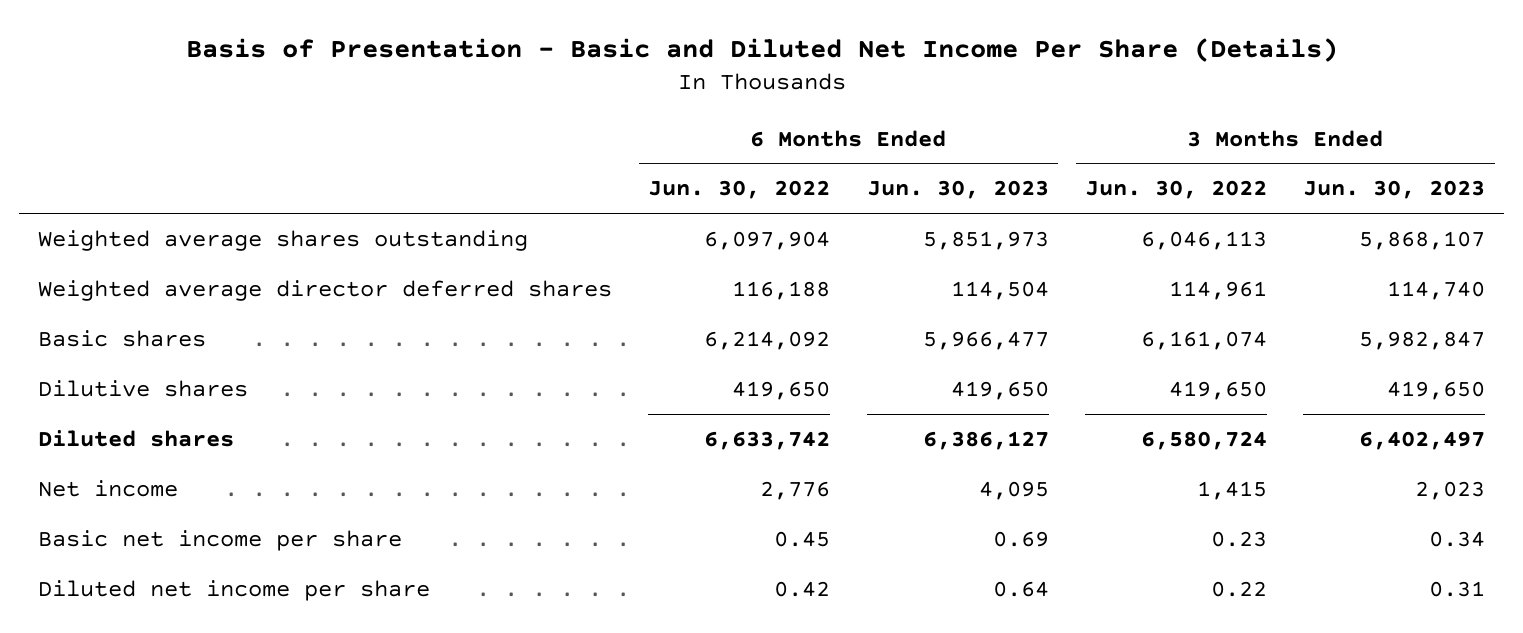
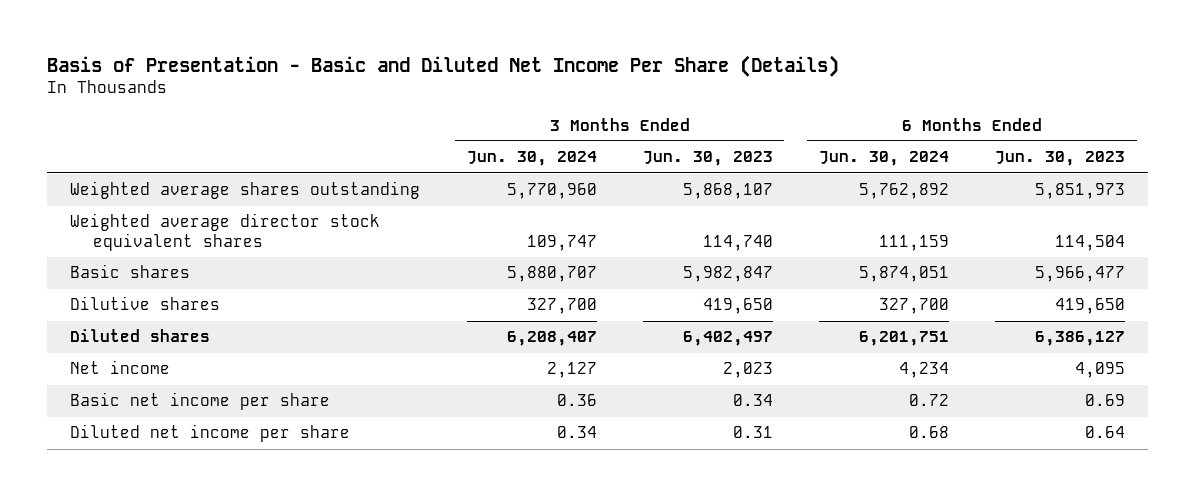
- | 6 Months Ended Jun. 30, 2022 | 6 Months Ended Jun. 30, 2023 | 3 Months Ended Jun. 30, 2022 | 3 Months Ended Jun. 30, 2023
+ | 3 Months Ended Jun. 30, 2024 | 3 Months Ended Jun. 30, 2023 | 6 Months Ended Jun. 30, 2024 | 6 Months Ended Jun. 30, 2023
- Weighted average director deferred shares | 116,188 | 114,504 | 114,961 | 114,740
+ Weighted average director stock equivalent shares | 109,747 | 114,740 | 111,159 | 114,504

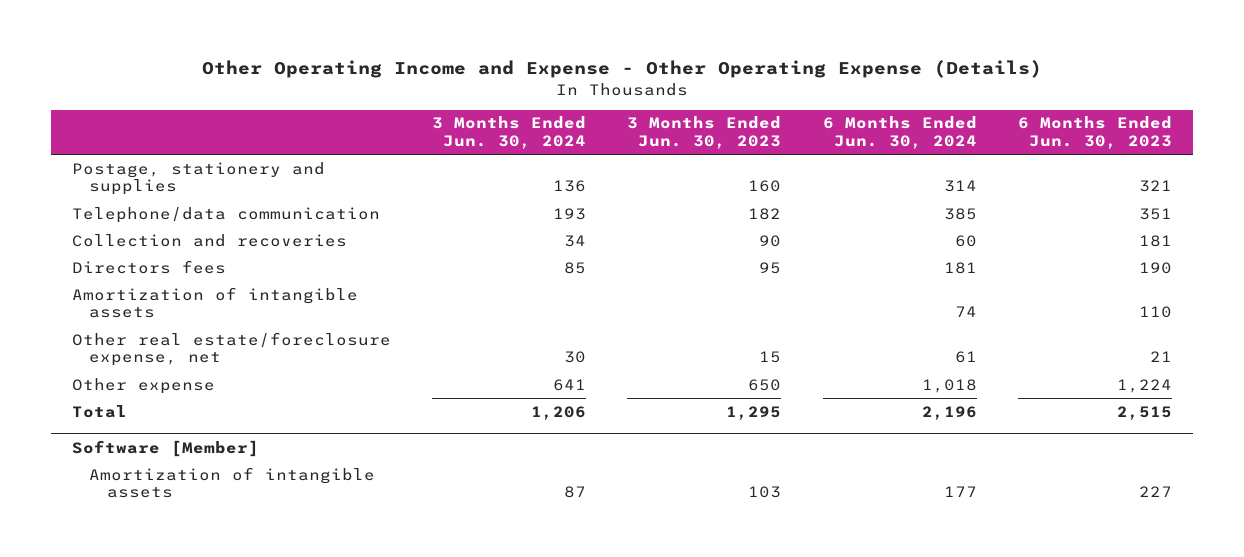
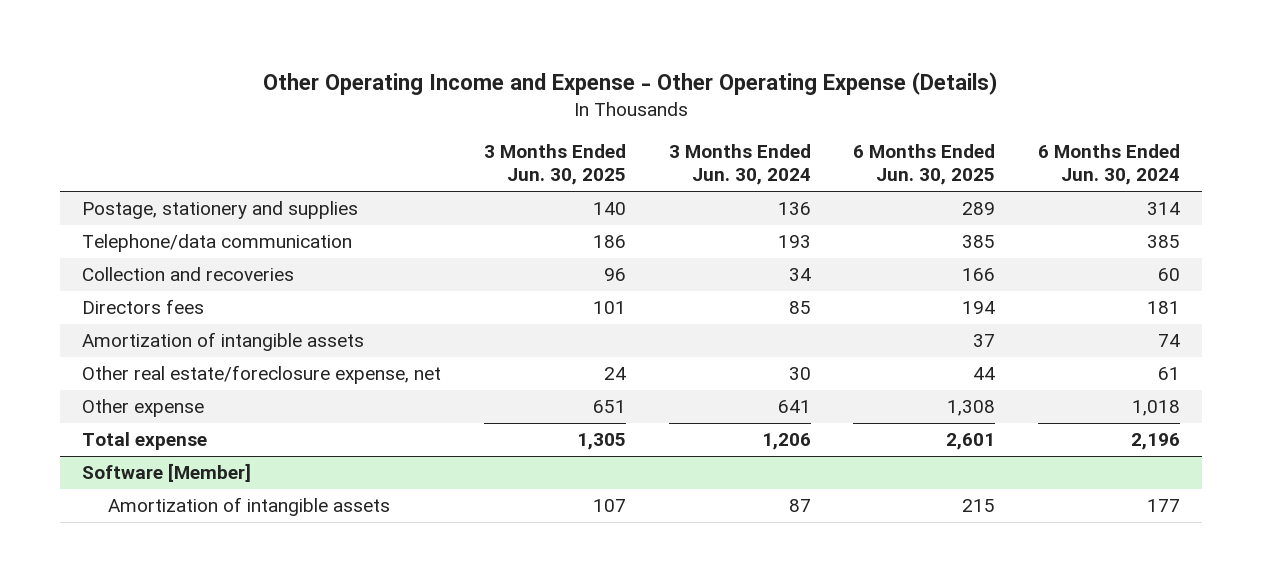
- | 3 Months Ended Jun. 30, 2024 | 3 Months Ended Jun. 30, 2023 | 6 Months Ended Jun. 30, 2024 | 6 Months Ended Jun. 30, 2023
+ | 3 Months Ended Jun. 30, 2025 | 3 Months Ended Jun. 30, 2024 | 6 Months Ended Jun. 30, 2025 | 6 Months Ended Jun. 30, 2024
- Total | 1,206 | 1,295 | 2,196 | 2,515
+ Total expense | 1,305 | 1,206 | 2,601 | 2,196

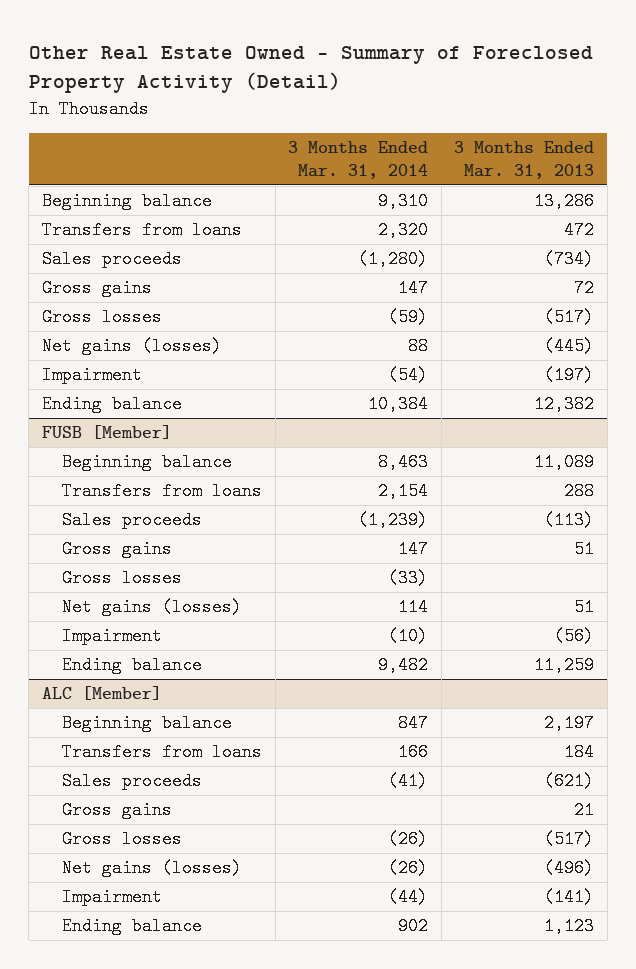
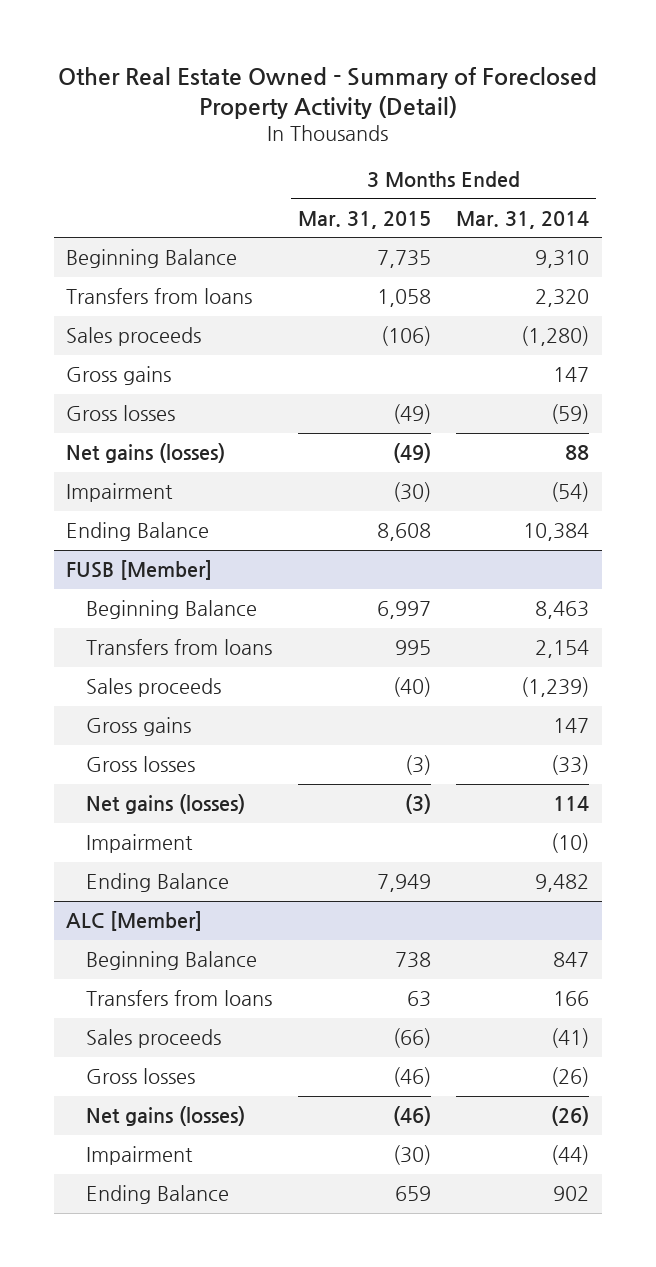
- | 3 Months Ended Mar. 31, 2014 | 3 Months Ended Mar. 31, 2013
+ | 3 Months Ended Mar. 31, 2015 | 3 Months Ended Mar. 31, 2014
- Beginning balance | 9,310 | 13,286
+ Beginning Balance | 7,735 | 9,310
- Ending balance | 10,384 | 12,382
+ Ending Balance | 8,608 | 10,384
@ FUSB [Member]
- Beginning balance | 8,463 | 11,089
+ Beginning Balance | 6,997 | 8,463
- Ending balance | 9,482 | 11,259
+ Ending Balance | 7,949 | 9,482
@ ALC [Member]
- Beginning balance | 847 | 2,197
+ Beginning Balance | 738 | 847
- Gross gains | | 21
- Ending balance | 902 | 1,123
+ Ending Balance | 659 | 902

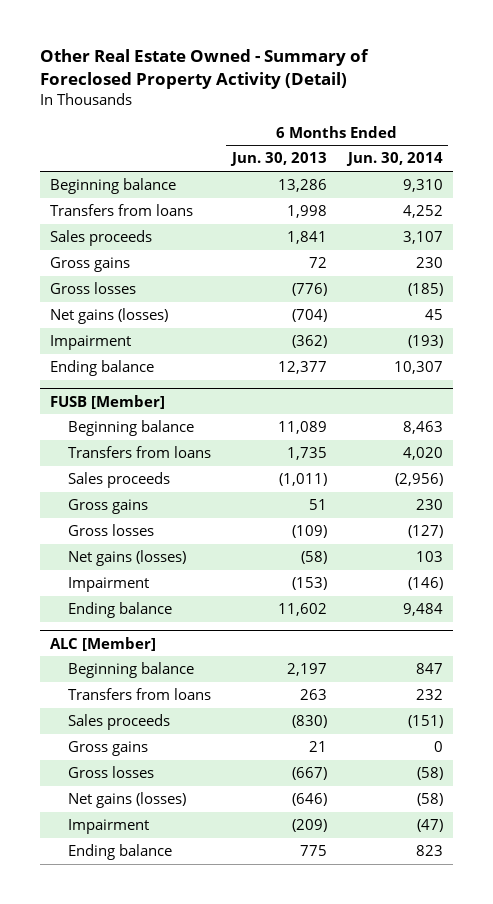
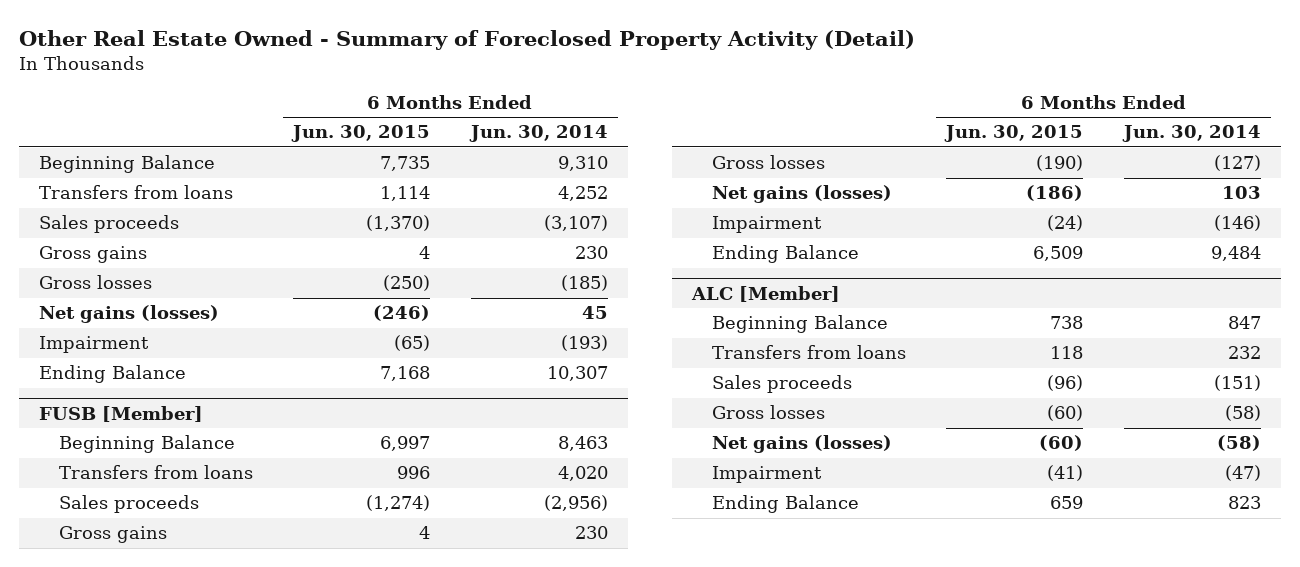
- | 6 Months Ended Jun. 30, 2013 | 6 Months Ended Jun. 30, 2014
+ | 6 Months Ended Jun. 30, 2015 | 6 Months Ended Jun. 30, 2014
- Beginning balance | 13,286 | 9,310
+ Beginning Balance | 7,735 | 9,310
- Sales proceeds | 1,841 | 3,107
+ Sales proceeds | (1,370) | (3,107)
- Ending balance | 12,377 | 10,307
+ Ending Balance | 7,168 | 10,307
@ FUSB [Member]
- Beginning balance | 11,089 | 8,463
+ Beginning Balance | 6,997 | 8,463
- Ending balance | 11,602 | 9,484
+ Ending Balance | 6,509 | 9,484
@ ALC [Member]
- Beginning balance | 2,197 | 847
+ Beginning Balance | 738 | 847
- Gross gains | 21 | 0
- Ending balance | 775 | 823
+ Ending Balance | 659 | 823

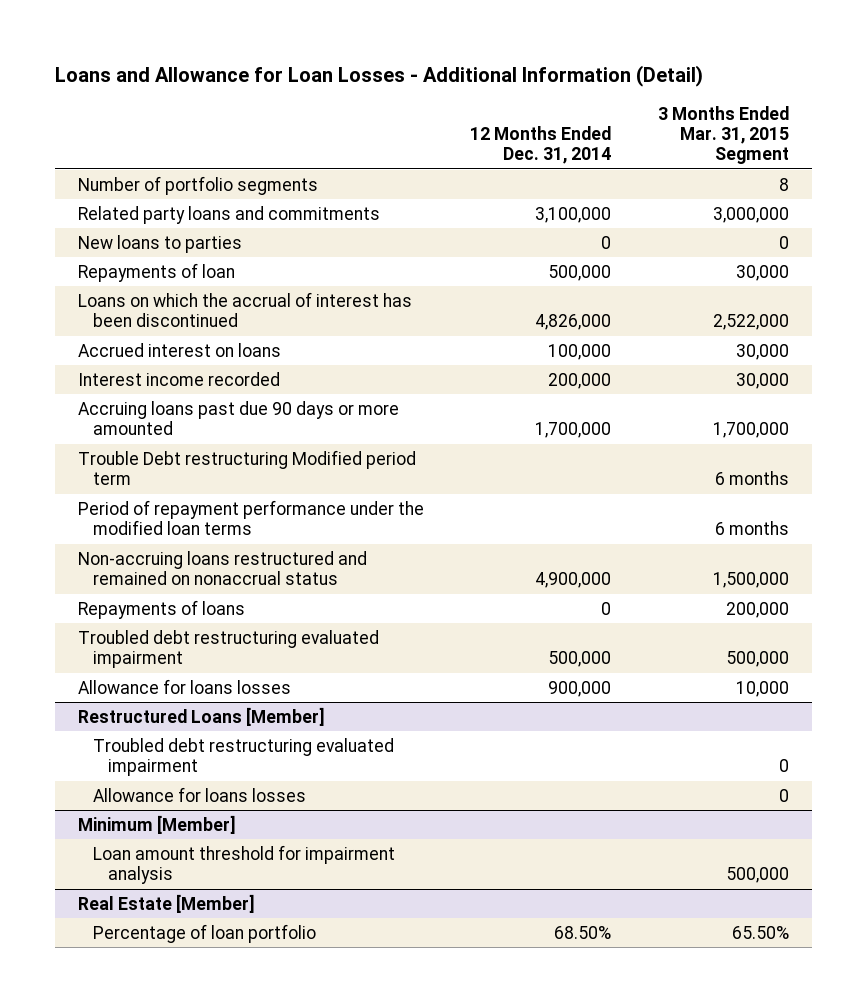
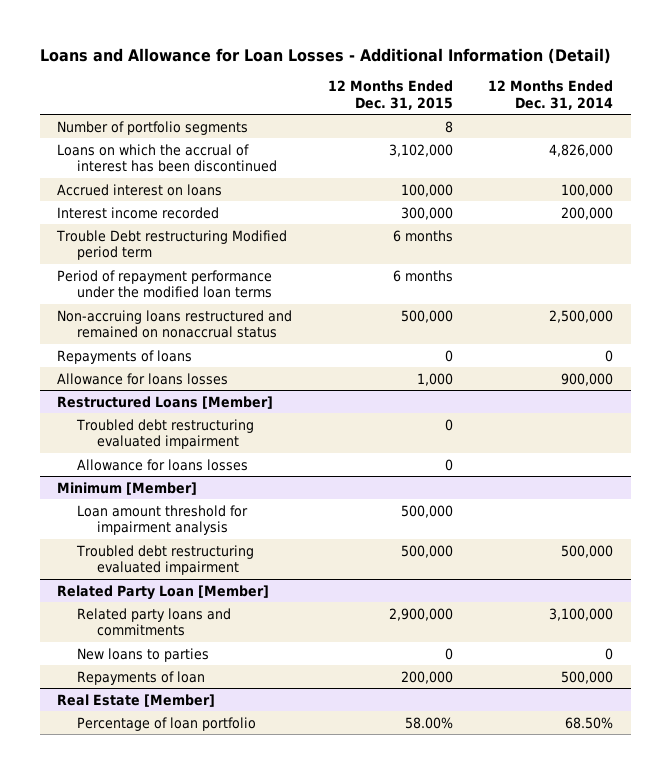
- | 12 Months Ended Dec. 31, 2014 | 3 Months Ended Mar. 31, 2015 Segment
+ | 12 Months Ended Dec. 31, 2015 | 12 Months Ended Dec. 31, 2014
- Related party loans and commitments | 3,100,000 | 3,000,000
- New loans to parties | 0 | 0
- Repayments of loan | 500,000 | 30,000
- Accruing loans past due 90 days or more amounted | 1,700,000 | 1,700,000
- Non-accruing loans restructured and remained on nonaccrual status | 4,900,000 | 1,500,000
+ Non-accruing loans restructured and remained on nonaccrual status | 500,000 | 2,500,000
- Troubled debt restructuring evaluated impairment | 500,000 | 500,000
@ Minimum [Member]
+ Troubled debt restructuring evaluated impairment | 500,000 | 500,000
+ Related Party Loan [Member]
+ Related party loans and commitments | 2,900,000 | 3,100,000
+ New loans to parties | 0 | 0
+ Repayments of loan | 200,000 | 500,000

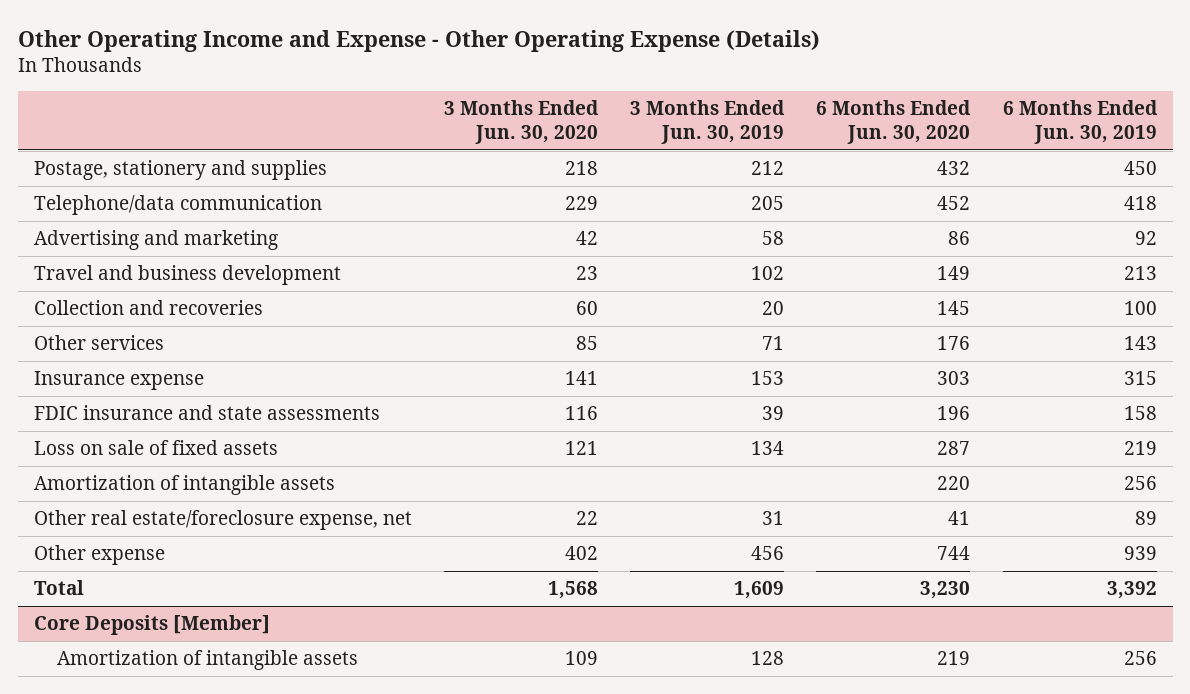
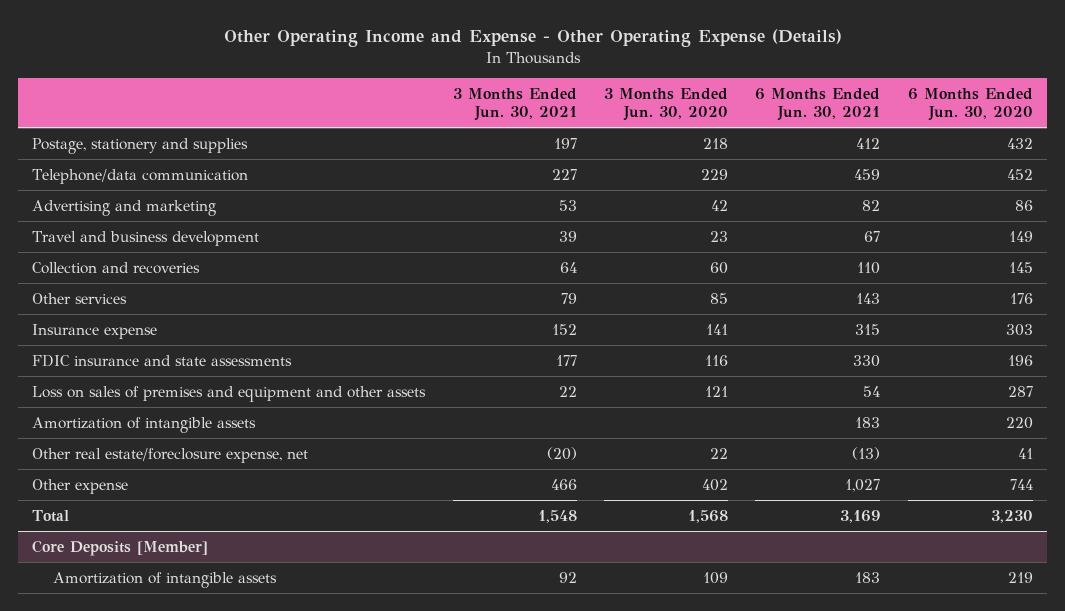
- | 3 Months Ended Jun. 30, 2020 | 3 Months Ended Jun. 30, 2019 | 6 Months Ended Jun. 30, 2020 | 6 Months Ended Jun. 30, 2019
+ | 3 Months Ended Jun. 30, 2021 | 3 Months Ended Jun. 30, 2020 | 6 Months Ended Jun. 30, 2021 | 6 Months Ended Jun. 30, 2020
- Loss on sale of fixed assets | 121 | 134 | 287 | 219
+ Loss on sales of premises and equipment and other assets | 22 | 121 | 54 | 287

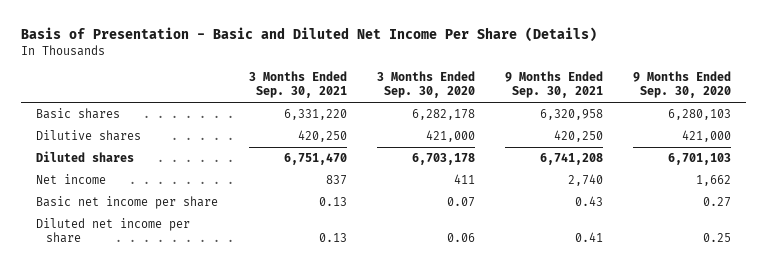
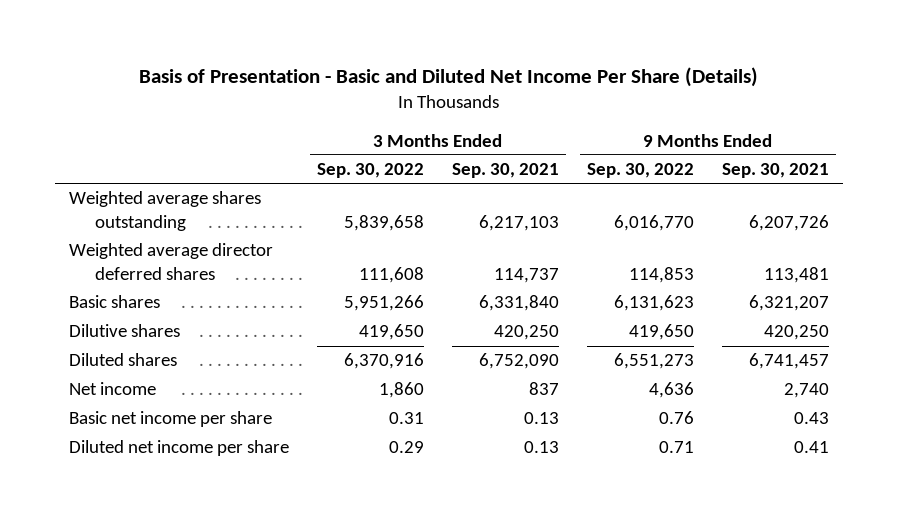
- | 3 Months Ended Sep. 30, 2021 | 3 Months Ended Sep. 30, 2020 | 9 Months Ended Sep. 30, 2021 | 9 Months Ended Sep. 30, 2020
+ | 3 Months Ended Sep. 30, 2022 | 3 Months Ended Sep. 30, 2021 | 9 Months Ended Sep. 30, 2022 | 9 Months Ended Sep. 30, 2021
- Basic shares | 6,331,220 | 6,282,178 | 6,320,958 | 6,280,103
+ Weighted average shares outstanding | 5,839,658 | 6,217,103 | 6,016,770 | 6,207,726
+ Weighted average director deferred shares | 111,608 | 114,737 | 114,853 | 113,481
+ Basic shares | 5,951,266 | 6,331,840 | 6,131,623 | 6,321,207
- Diluted shares | 6,751,470 | 6,703,178 | 6,741,208 | 6,701,103
+ Diluted shares | 6,370,916 | 6,752,090 | 6,551,273 | 6,741,457

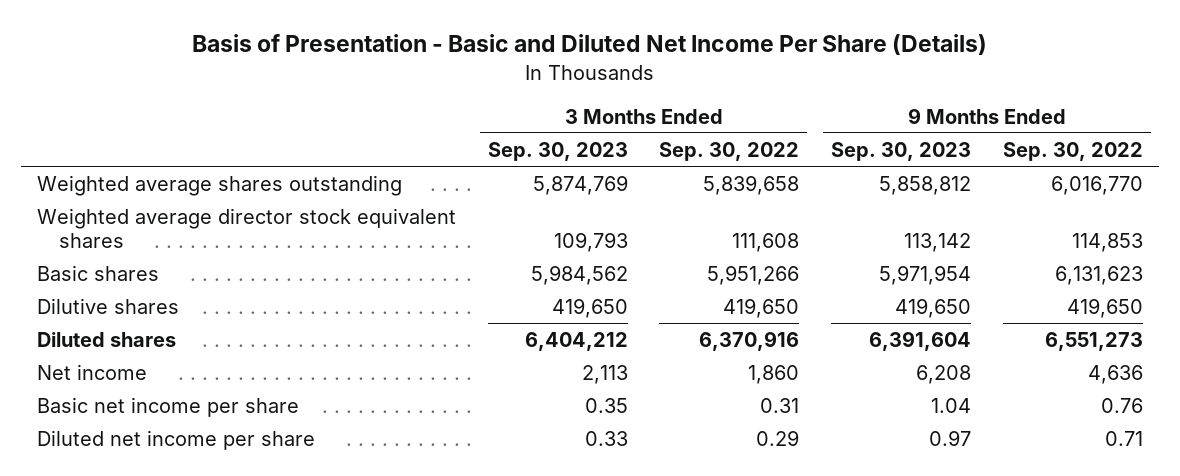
- | 3 Months Ended Sep. 30, 2022 | 3 Months Ended Sep. 30, 2021 | 9 Months Ended Sep. 30, 2022 | 9 Months Ended Sep. 30, 2021
+ | 3 Months Ended Sep. 30, 2023 | 3 Months Ended Sep. 30, 2022 | 9 Months Ended Sep. 30, 2023 | 9 Months Ended Sep. 30, 2022
- Weighted average director deferred shares | 111,608 | 114,737 | 114,853 | 113,481
+ Weighted average director stock equivalent shares | 109,793 | 111,608 | 113,142 | 114,853

